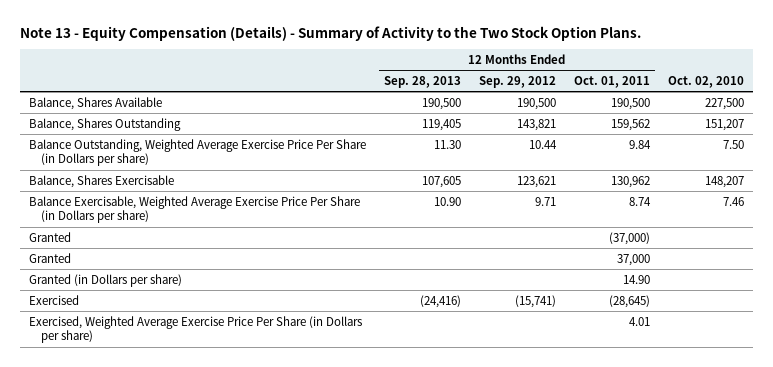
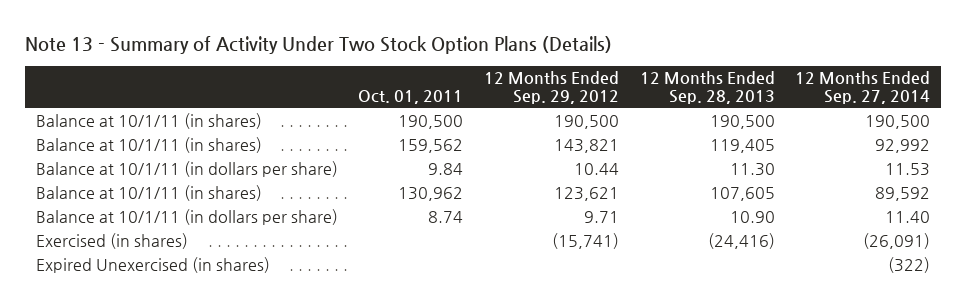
- Note 13 - Equity Compensation (Details) - Summary of Activity to the Two Stock Option Plans.
+ Note 13 - Summary of Activity Under Two Stock Option Plans (Details)
- | 12 Months Ended Sep. 28, 2013 | 12 Months Ended Sep. 29, 2012 | 12 Months Ended Oct. 01, 2011 | Oct. 02, 2010
+ | Oct. 01, 2011 | 12 Months Ended Sep. 29, 2012 | 12 Months Ended Sep. 28, 2013 | 12 Months Ended Sep. 27, 2014
- Balance, Shares Available | 190,500 | 190,500 | 190,500 | 227,500
- Balance, Shares Outstanding | 119,405 | 143,821 | 159,562 | 151,207
- Balance Outstanding, Weighted Average Exercise Price Per Share (in Dollars per share) | 11.30 | 10.44 | 9.84 | 7.50
- Balance, Shares Exercisable | 107,605 | 123,621 | 130,962 | 148,207
- Balance Exercisable, Weighted Average Exercise Price Per Share (in Dollars per share) | 10.90 | 9.71 | 8.74 | 7.46
- Granted | | | (37,000) |
- Granted | | | 37,000 |
- Granted (in Dollars per share) | | | 14.90 |
- Exercised | (24,416) | (15,741) | (28,645) |
- Exercised, Weighted Average Exercise Price Per Share (in Dollars per share) | | | 4.01 |
+ Balance at 10/1/11 (in shares) | 190,500 | 190,500 | 190,500 | 190,500
+ Balance at 10/1/11 (in shares) | 159,562 | 143,821 | 119,405 | 92,992
+ Balance at 10/1/11 (in dollars per share) | 9.84 | 10.44 | 11.30 | 11.53
+ Balance at 10/1/11 (in shares) | 130,962 | 123,621 | 107,605 | 89,592
+ Balance at 10/1/11 (in dollars per share) | 8.74 | 9.71 | 10.90 | 11.40
+ Exercised (in shares) | | (15,741) | (24,416) | (26,091)
+ Expired Unexercised (in shares) | | | | (322)

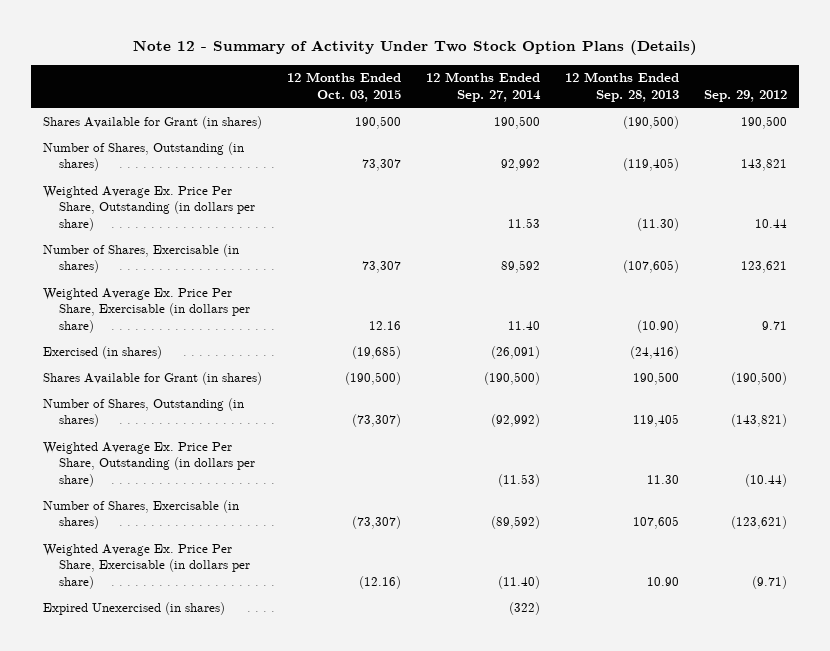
- Note 13 - Summary of Activity Under Two Stock Option Plans (Details)
+ Note 12 - Summary of Activity Under Two Stock Option Plans (Details)
- | Oct. 01, 2011 | 12 Months Ended Sep. 29, 2012 | 12 Months Ended Sep. 28, 2013 | 12 Months Ended Sep. 27, 2014
+ | 12 Months Ended Oct. 03, 2015 | 12 Months Ended Sep. 27, 2014 | 12 Months Ended Sep. 28, 2013 | Sep. 29, 2012
- Balance at 10/1/11 (in shares) | 190,500 | 190,500 | 190,500 | 190,500
- Balance at 10/1/11 (in shares) | 159,562 | 143,821 | 119,405 | 92,992
- Balance at 10/1/11 (in dollars per share) | 9.84 | 10.44 | 11.30 | 11.53
- Balance at 10/1/11 (in shares) | 130,962 | 123,621 | 107,605 | 89,592
- Balance at 10/1/11 (in dollars per share) | 8.74 | 9.71 | 10.90 | 11.40
+ Shares Available for Grant (in shares) | 190,500 | 190,500 | (190,500) | 190,500
+ Number of Shares, Outstanding (in shares) | 73,307 | 92,992 | (119,405) | 143,821
+ Weighted Average Ex. Price Per Share, Outstanding (in dollars per share) | | 11.53 | (11.30) | 10.44
+ Number of Shares, Exercisable (in shares) | 73,307 | 89,592 | (107,605) | 123,621
+ Weighted Average Ex. Price Per Share, Exercisable (in dollars per share) | 12.16 | 11.40 | (10.90) | 9.71
+ Shares Available for Grant (in shares) | (190,500) | (190,500) | 190,500 | (190,500)
+ Number of Shares, Outstanding (in shares) | (73,307) | (92,992) | 119,405 | (143,821)
+ Weighted Average Ex. Price Per Share, Outstanding (in dollars per share) | | (11.53) | 11.30 | (10.44)
+ Number of Shares, Exercisable (in shares) | (73,307) | (89,592) | 107,605 | (123,621)
+ Weighted Average Ex. Price Per Share, Exercisable (in dollars per share) | (12.16) | (11.40) | 10.90 | (9.71)

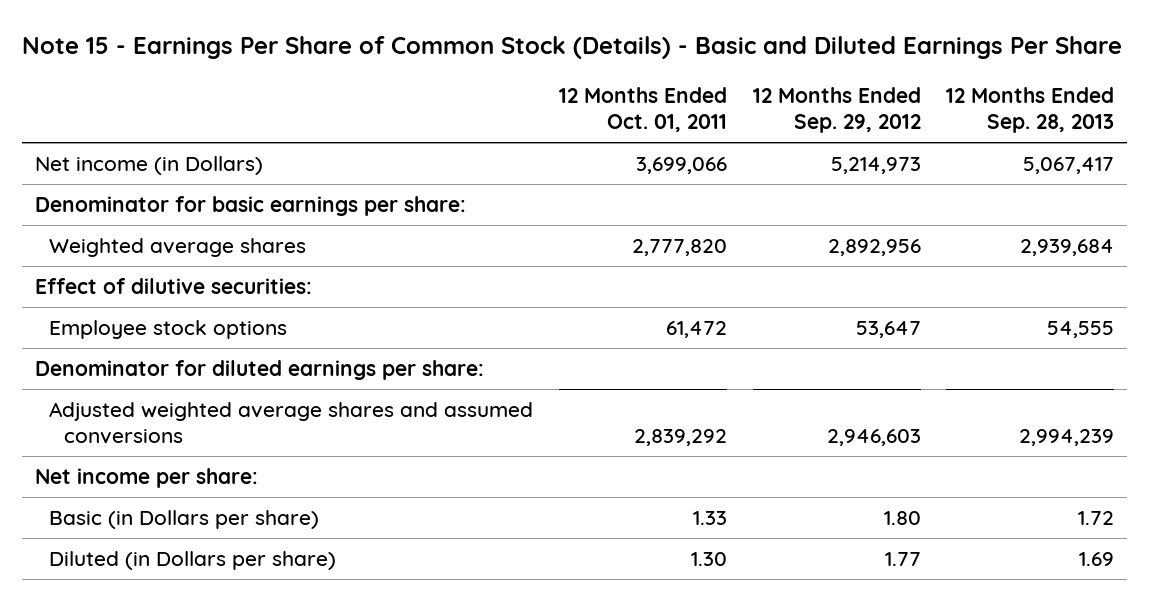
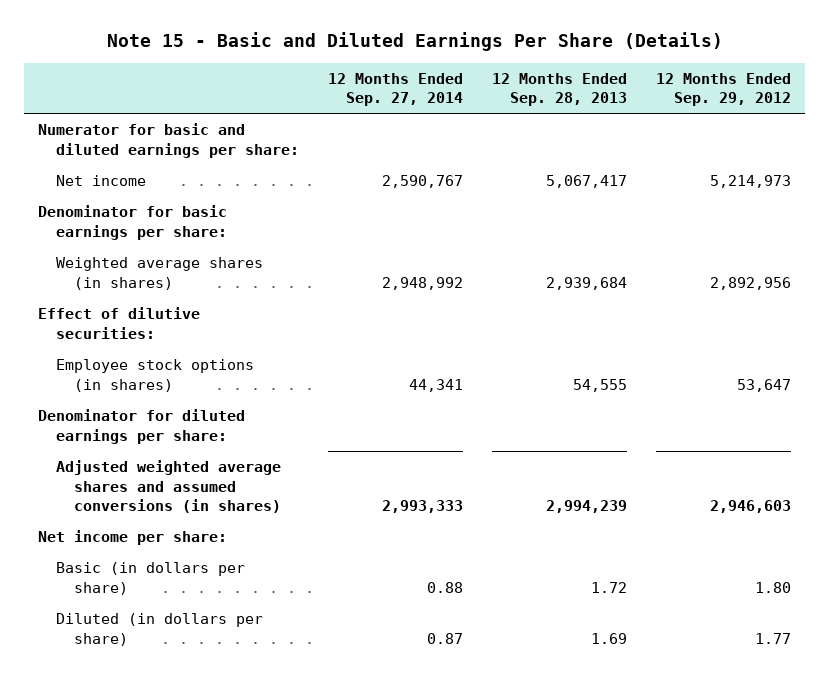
- Note 15 - Earnings Per Share of Common Stock (Details) - Basic and Diluted Earnings Per Share
+ Note 15 - Basic and Diluted Earnings Per Share (Details)
- | 12 Months Ended Oct. 01, 2011 | 12 Months Ended Sep. 29, 2012 | 12 Months Ended Sep. 28, 2013
+ | 12 Months Ended Sep. 27, 2014 | 12 Months Ended Sep. 28, 2013 | 12 Months Ended Sep. 29, 2012
- Net income (in Dollars) | 3,699,066 | 5,214,973 | 5,067,417
+ Numerator for basic and diluted earnings per share:
+ Net income | 2,590,767 | 5,067,417 | 5,214,973
- Weighted average shares | 2,777,820 | 2,892,956 | 2,939,684
+ Weighted average shares (in shares) | 2,948,992 | 2,939,684 | 2,892,956
- Employee stock options | 61,472 | 53,647 | 54,555
+ Employee stock options (in shares) | 44,341 | 54,555 | 53,647
- Adjusted weighted average shares and assumed conversions | 2,839,292 | 2,946,603 | 2,994,239
+ Adjusted weighted average shares and assumed conversions (in shares) | 2,993,333 | 2,994,239 | 2,946,603
- Basic (in Dollars per share) | 1.33 | 1.80 | 1.72
- Diluted (in Dollars per share) | 1.30 | 1.77 | 1.69
+ Basic (in dollars per share) | 0.88 | 1.72 | 1.80
+ Diluted (in dollars per share) | 0.87 | 1.69 | 1.77

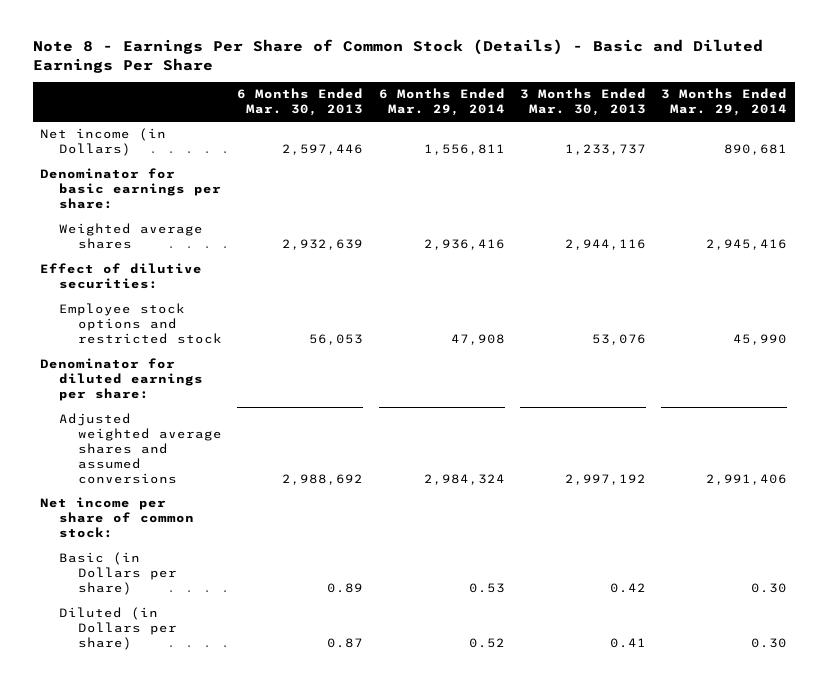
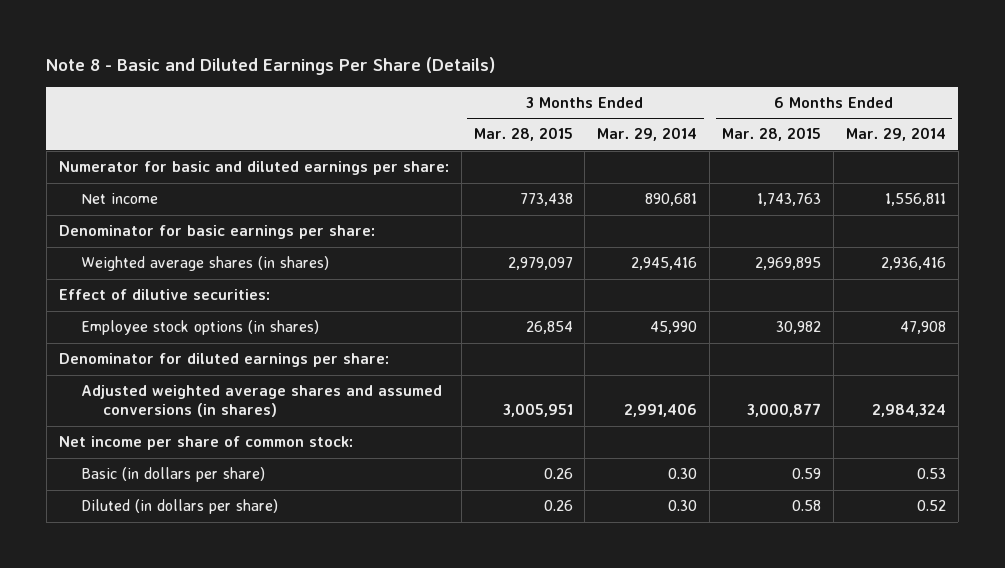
- Note 8 - Earnings Per Share of Common Stock (Details) - Basic and Diluted Earnings Per Share
+ Note 8 - Basic and Diluted Earnings Per Share (Details)
- | 6 Months Ended Mar. 30, 2013 | 6 Months Ended Mar. 29, 2014 | 3 Months Ended Mar. 30, 2013 | 3 Months Ended Mar. 29, 2014
+ | 3 Months Ended Mar. 28, 2015 | 3 Months Ended Mar. 29, 2014 | 6 Months Ended Mar. 28, 2015 | 6 Months Ended Mar. 29, 2014
- Net income (in Dollars) | 2,597,446 | 1,556,811 | 1,233,737 | 890,681
+ Numerator for basic and diluted earnings per share:
+ Net income | 773,438 | 890,681 | 1,743,763 | 1,556,811
- Weighted average shares | 2,932,639 | 2,936,416 | 2,944,116 | 2,945,416
+ Weighted average shares (in shares) | 2,979,097 | 2,945,416 | 2,969,895 | 2,936,416
- Employee stock options and restricted stock | 56,053 | 47,908 | 53,076 | 45,990
+ Employee stock options (in shares) | 26,854 | 45,990 | 30,982 | 47,908
- Adjusted weighted average shares and assumed conversions | 2,988,692 | 2,984,324 | 2,997,192 | 2,991,406
+ Adjusted weighted average shares and assumed conversions (in shares) | 3,005,951 | 2,991,406 | 3,000,877 | 2,984,324
- Basic (in Dollars per share) | 0.89 | 0.53 | 0.42 | 0.30
- Diluted (in Dollars per share) | 0.87 | 0.52 | 0.41 | 0.30
+ Basic (in dollars per share) | 0.26 | 0.30 | 0.59 | 0.53
+ Diluted (in dollars per share) | 0.26 | 0.30 | 0.58 | 0.52

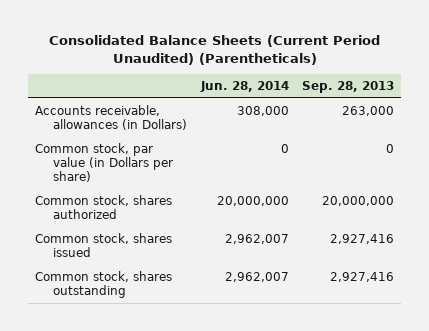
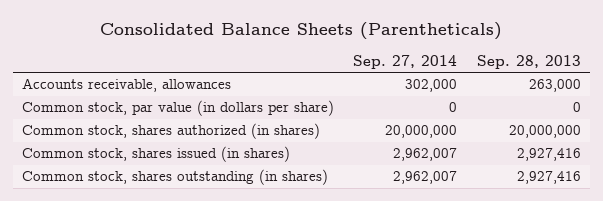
- Consolidated Balance Sheets (Current Period Unaudited) (Parentheticals)
+ Consolidated Balance Sheets (Parentheticals)
- | Jun. 28, 2014 | Sep. 28, 2013
+ | Sep. 27, 2014 | Sep. 28, 2013
- Accounts receivable, allowances (in Dollars) | 308,000 | 263,000
- Common stock, par value (in Dollars per share) | 0 | 0
- Common stock, shares authorized | 20,000,000 | 20,000,000
- Common stock, shares issued | 2,962,007 | 2,927,416
- Common stock, shares outstanding | 2,962,007 | 2,927,416
+ Accounts receivable, allowances | 302,000 | 263,000
+ Common stock, par value (in dollars per share) | 0 | 0
+ Common stock, shares authorized (in shares) | 20,000,000 | 20,000,000
+ Common stock, shares issued (in shares) | 2,962,007 | 2,927,416
+ Common stock, shares outstanding (in shares) | 2,962,007 | 2,927,416

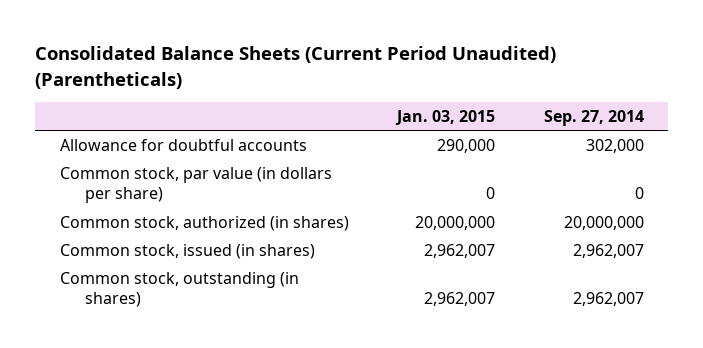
- Consolidated Balance Sheets (Parentheticals)
+ Consolidated Balance Sheets (Current Period Unaudited) (Parentheticals)
- | Sep. 27, 2014 | Sep. 28, 2013
+ | Jan. 03, 2015 | Sep. 27, 2014
- Accounts receivable, allowances | 302,000 | 263,000
+ Allowance for doubtful accounts | 290,000 | 302,000
- Common stock, shares authorized (in shares) | 20,000,000 | 20,000,000
- Common stock, shares issued (in shares) | 2,962,007 | 2,927,416
- Common stock, shares outstanding (in shares) | 2,962,007 | 2,927,416
+ Common stock, authorized (in shares) | 20,000,000 | 20,000,000
+ Common stock, issued (in shares) | 2,962,007 | 2,962,007
+ Common stock, outstanding (in shares) | 2,962,007 | 2,962,007

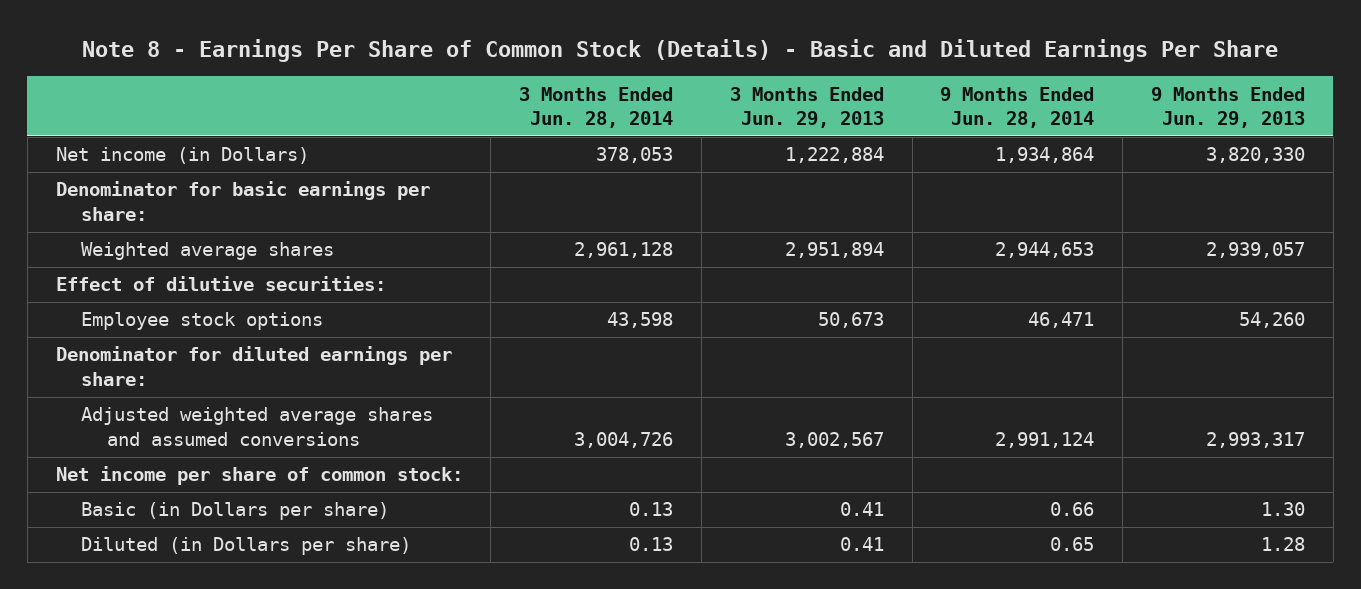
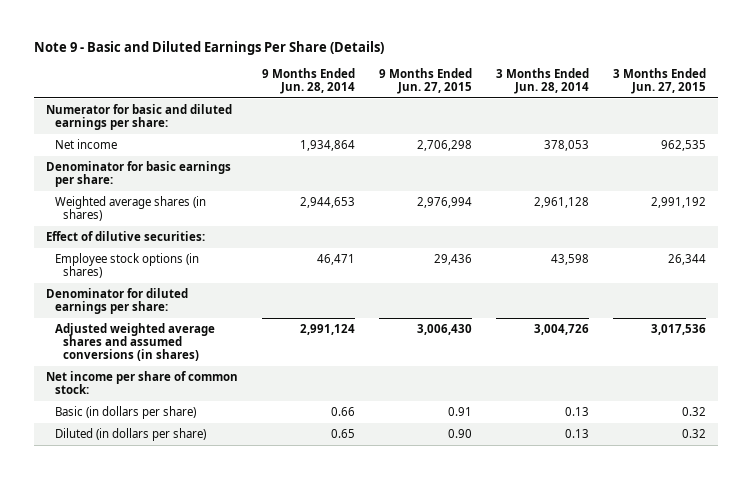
- Note 8 - Earnings Per Share of Common Stock (Details) - Basic and Diluted Earnings Per Share
+ Note 9 - Basic and Diluted Earnings Per Share (Details)
- | 3 Months Ended Jun. 28, 2014 | 3 Months Ended Jun. 29, 2013 | 9 Months Ended Jun. 28, 2014 | 9 Months Ended Jun. 29, 2013
+ | 9 Months Ended Jun. 28, 2014 | 9 Months Ended Jun. 27, 2015 | 3 Months Ended Jun. 28, 2014 | 3 Months Ended Jun. 27, 2015
- Net income (in Dollars) | 378,053 | 1,222,884 | 1,934,864 | 3,820,330
+ Numerator for basic and diluted earnings per share:
+ Net income | 1,934,864 | 2,706,298 | 378,053 | 962,535
- Weighted average shares | 2,961,128 | 2,951,894 | 2,944,653 | 2,939,057
+ Weighted average shares (in shares) | 2,944,653 | 2,976,994 | 2,961,128 | 2,991,192
- Employee stock options | 43,598 | 50,673 | 46,471 | 54,260
+ Employee stock options (in shares) | 46,471 | 29,436 | 43,598 | 26,344
- Adjusted weighted average shares and assumed conversions | 3,004,726 | 3,002,567 | 2,991,124 | 2,993,317
+ Adjusted weighted average shares and assumed conversions (in shares) | 2,991,124 | 3,006,430 | 3,004,726 | 3,017,536
- Basic (in Dollars per share) | 0.13 | 0.41 | 0.66 | 1.30
- Diluted (in Dollars per share) | 0.13 | 0.41 | 0.65 | 1.28
+ Basic (in dollars per share) | 0.66 | 0.91 | 0.13 | 0.32
+ Diluted (in dollars per share) | 0.65 | 0.90 | 0.13 | 0.32

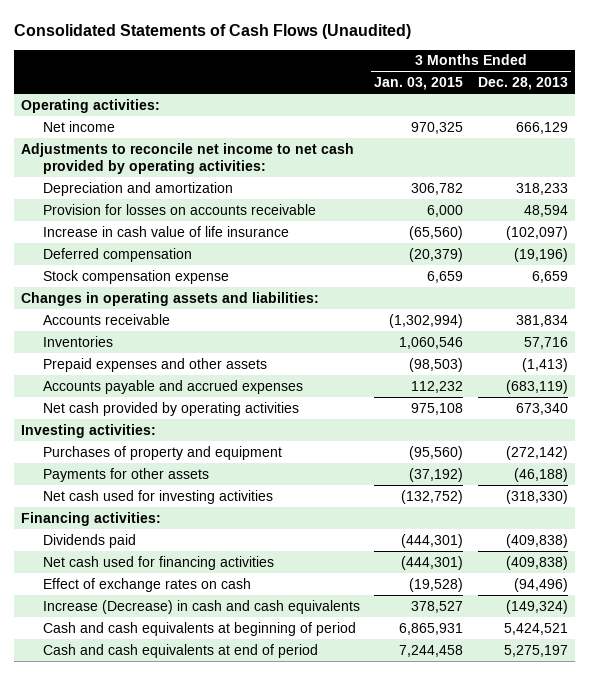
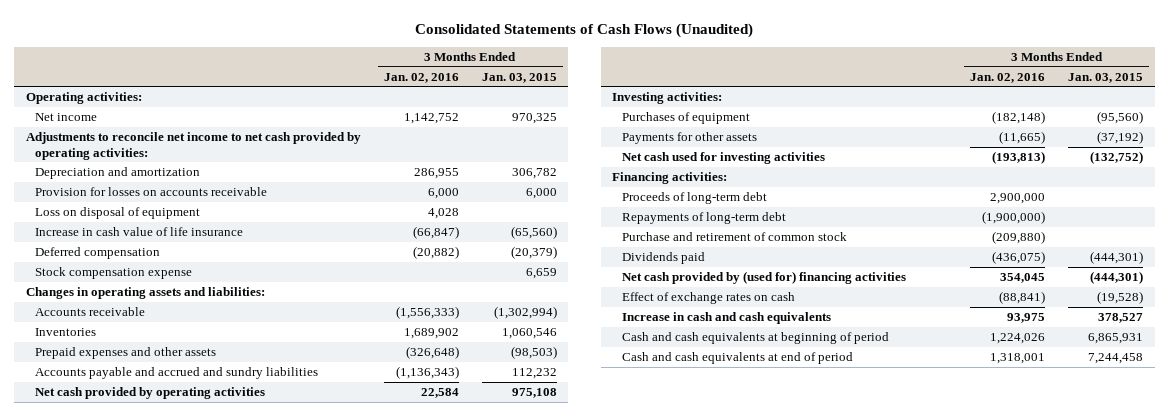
- | 3 Months Ended Jan. 03, 2015 | 3 Months Ended Dec. 28, 2013
+ | 3 Months Ended Jan. 02, 2016 | 3 Months Ended Jan. 03, 2015
+ Loss on disposal of equipment | 4,028 |
- Accounts payable and accrued expenses | 112,232 | (683,119)
+ Accounts payable and accrued and sundry liabilities | (1,136,343) | 112,232
- Purchases of property and equipment | (95,560) | (272,142)
+ Purchases of equipment | (182,148) | (95,560)
+ Proceeds of long-term debt | 2,900,000 |
+ Repayments of long-term debt | (1,900,000) |
+ Purchase and retirement of common stock | (209,880) |
- Net cash used for financing activities | (444,301) | (409,838)
+ Net cash provided by (used for) financing activities | 354,045 | (444,301)
- Increase (Decrease) in cash and cash equivalents | 378,527 | (149,324)
+ Increase in cash and cash equivalents | 93,975 | 378,527

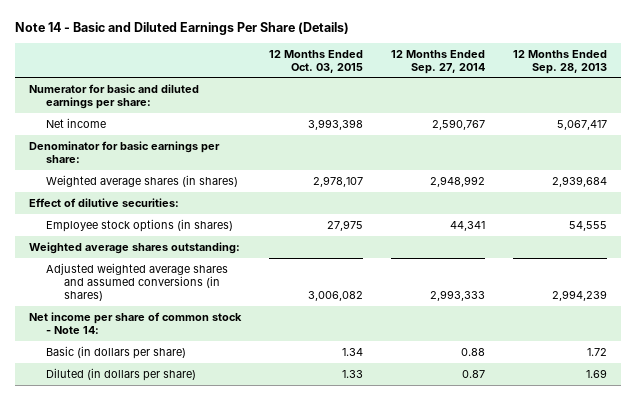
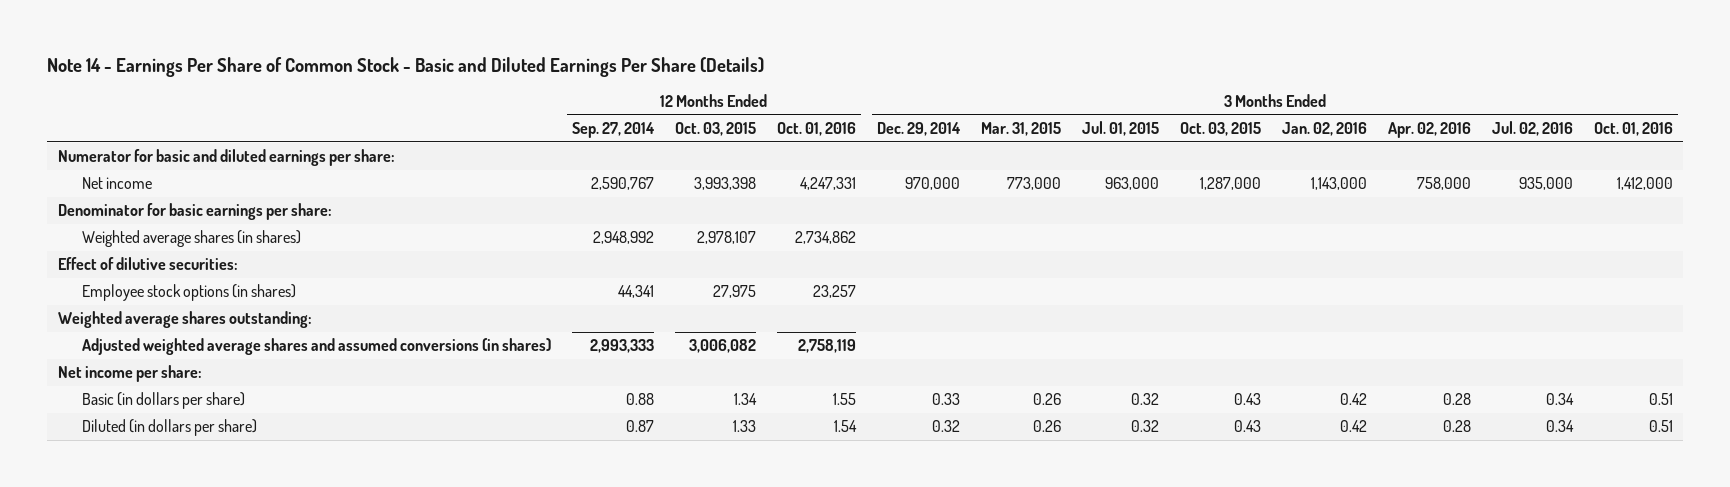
- Note 14 - Basic and Diluted Earnings Per Share (Details)
+ Note 14 - Earnings Per Share of Common Stock - Basic and Diluted Earnings Per Share (Details)
- | 12 Months Ended Oct. 03, 2015 | 12 Months Ended Sep. 27, 2014 | 12 Months Ended Sep. 28, 2013
+ | 12 Months Ended Sep. 27, 2014 | 12 Months Ended Oct. 03, 2015 | 12 Months Ended Oct. 01, 2016 | 3 Months Ended Dec. 29, 2014 | 3 Months Ended Mar. 31, 2015 | 3 Months Ended Jul. 01, 2015 | 3 Months Ended Oct. 03, 2015 | 3 Months Ended Jan. 02, 2016 | 3 Months Ended Apr. 02, 2016 | 3 Months Ended Jul. 02, 2016 | 3 Months Ended Oct. 01, 2016
- Net income per share of common stock - Note 14:
+ Net income per share:

